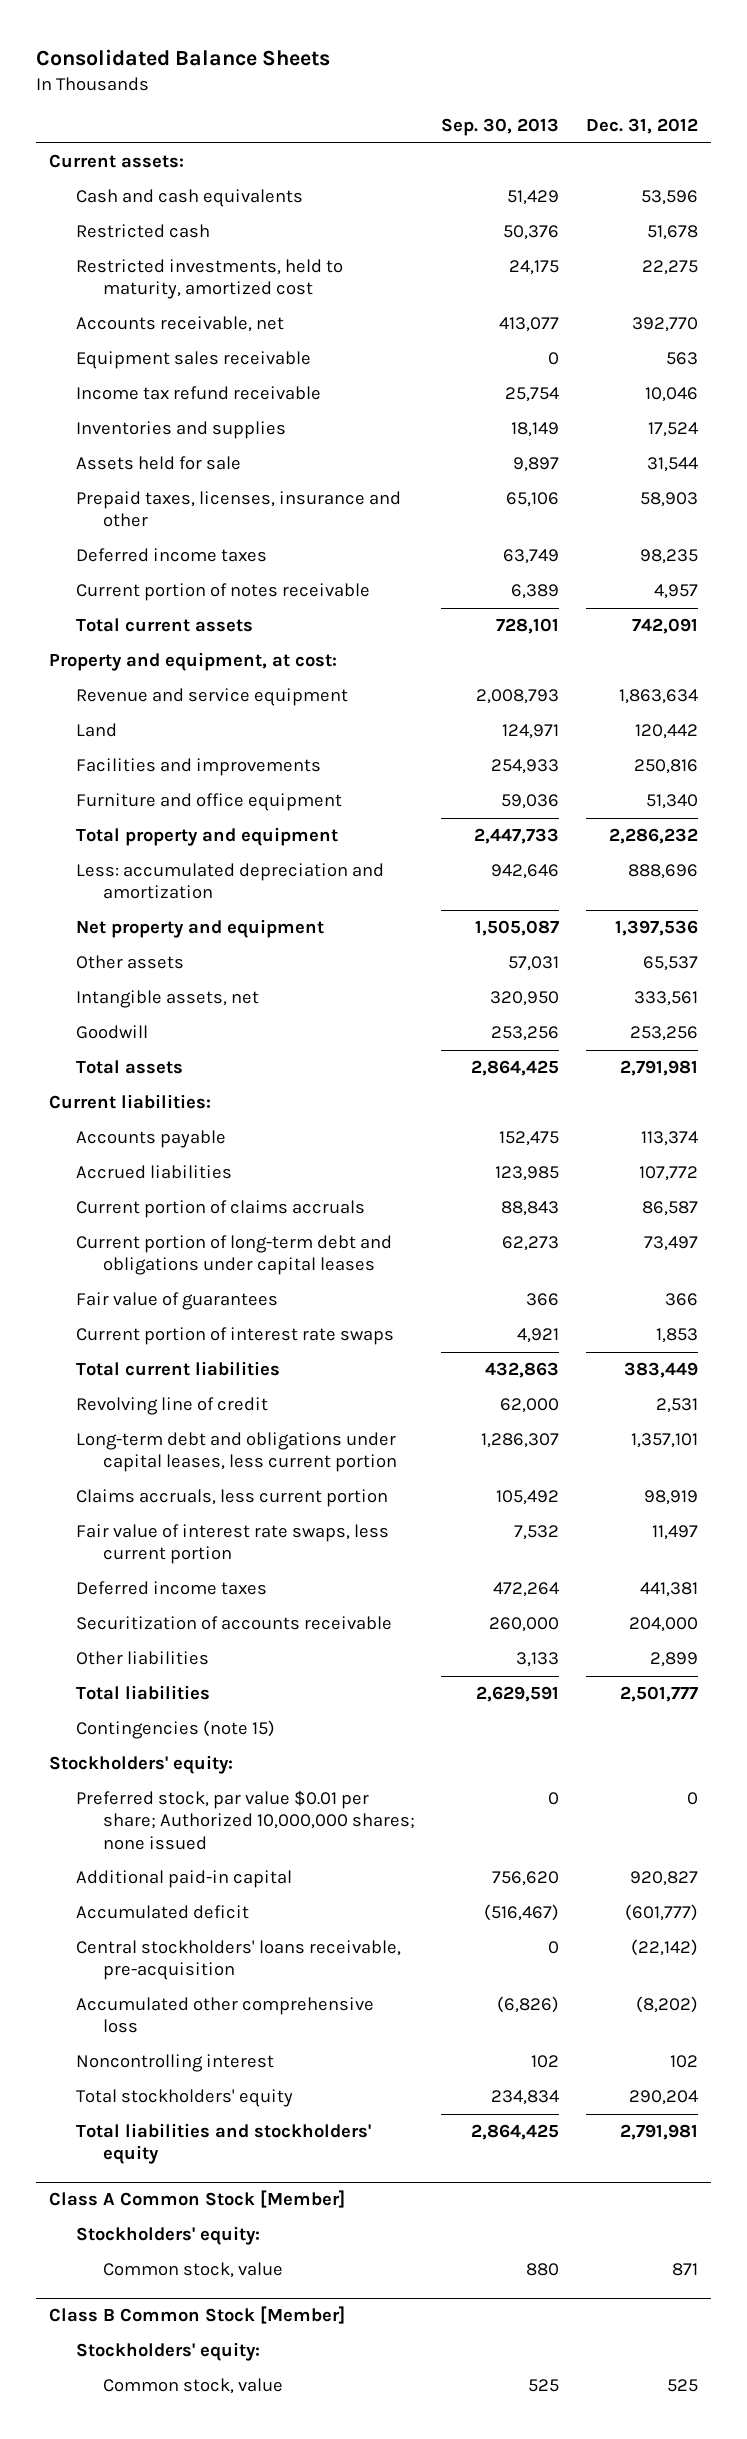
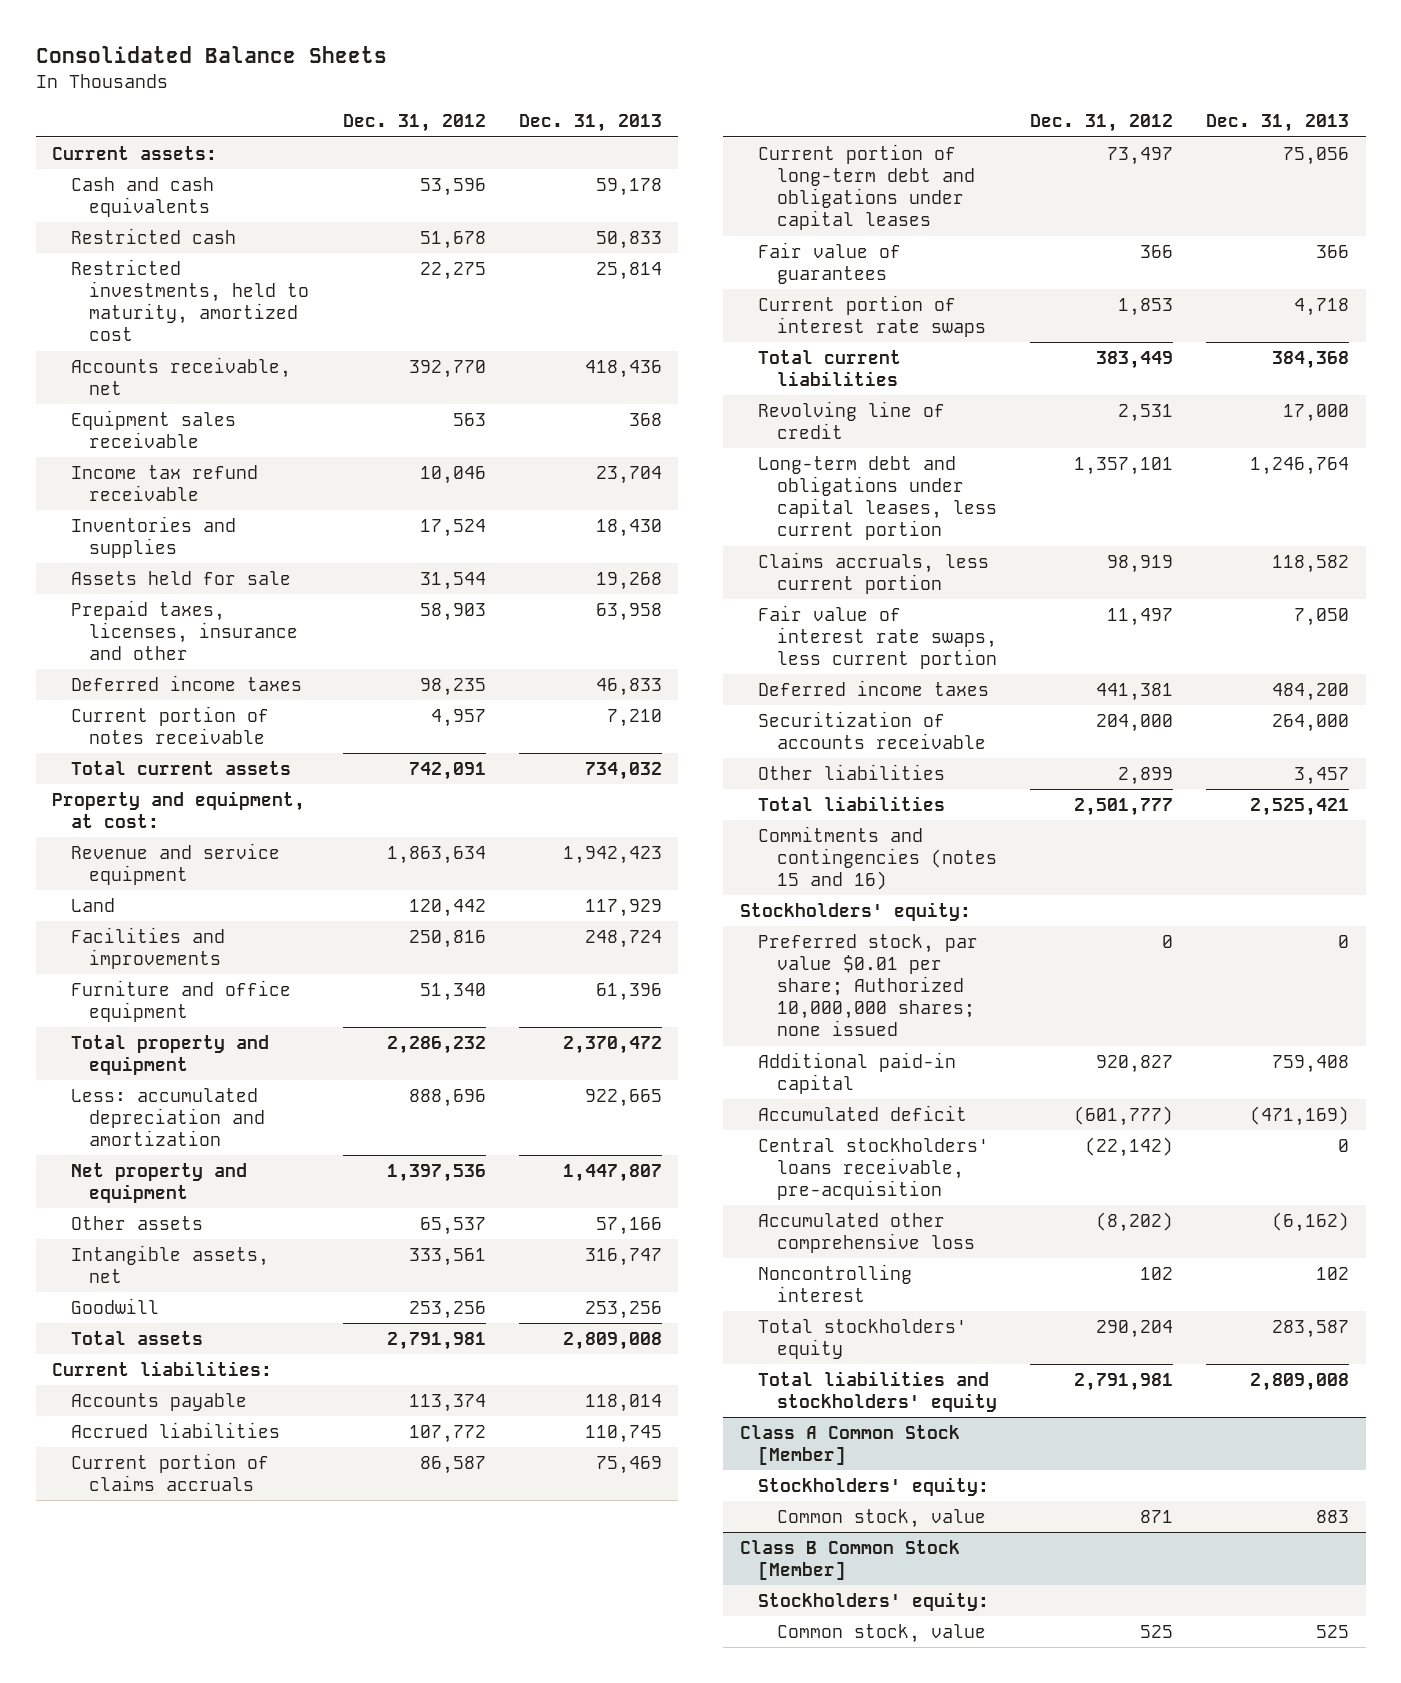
- | Sep. 30, 2013 | Dec. 31, 2012
+ | Dec. 31, 2012 | Dec. 31, 2013
- Contingencies (note 15)
+ Commitments and contingencies (notes 15 and 16)

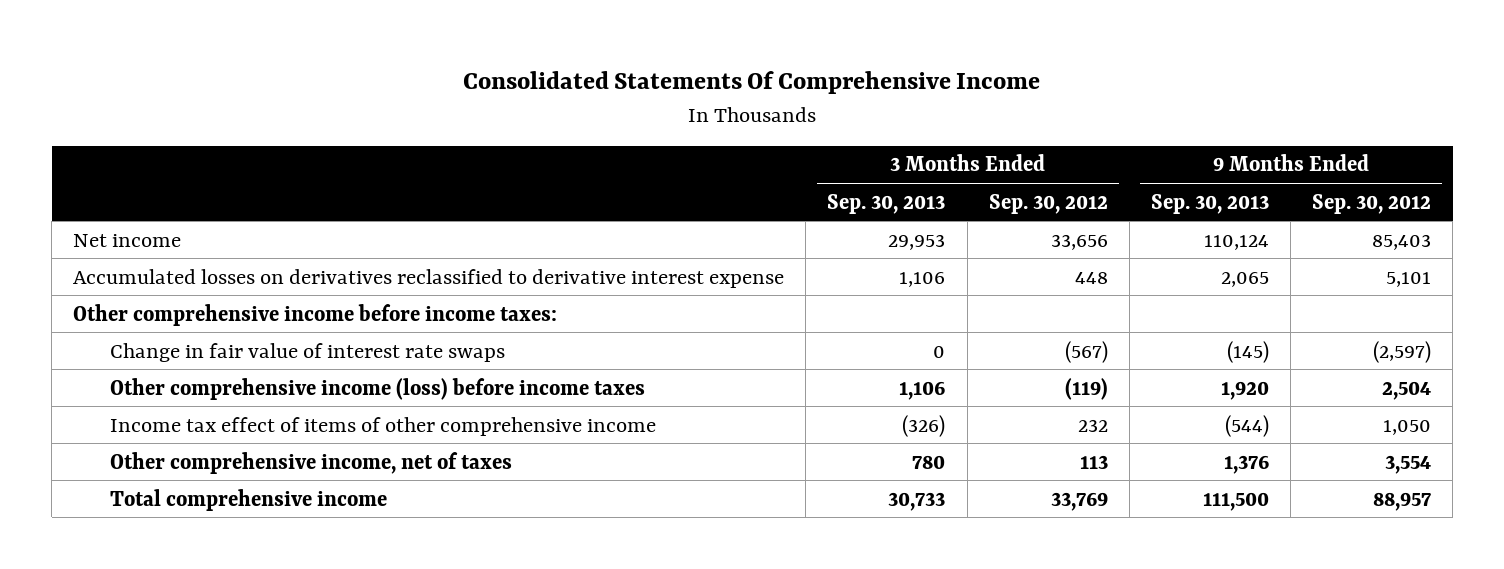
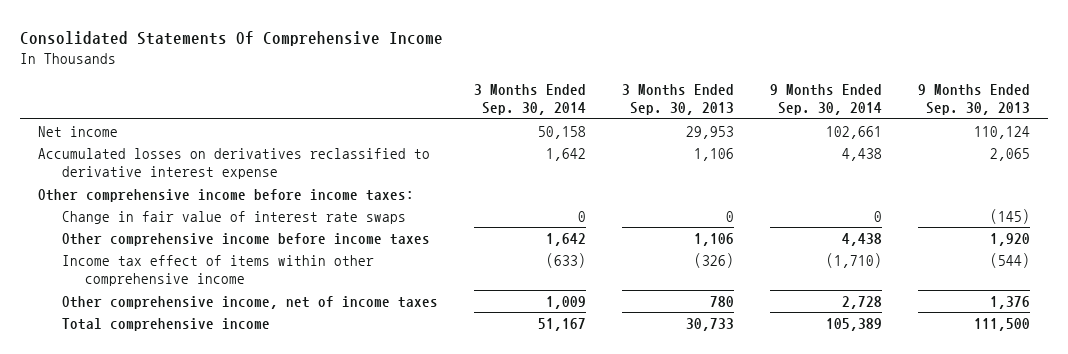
- | 3 Months Ended Sep. 30, 2013 | 3 Months Ended Sep. 30, 2012 | 9 Months Ended Sep. 30, 2013 | 9 Months Ended Sep. 30, 2012
+ | 3 Months Ended Sep. 30, 2014 | 3 Months Ended Sep. 30, 2013 | 9 Months Ended Sep. 30, 2014 | 9 Months Ended Sep. 30, 2013
- Other comprehensive income (loss) before income taxes | 1,106 | (119) | 1,920 | 2,504
- Income tax effect of items of other comprehensive income | (326) | 232 | (544) | 1,050
- Other comprehensive income, net of taxes | 780 | 113 | 1,376 | 3,554
+ Other comprehensive income before income taxes | 1,642 | 1,106 | 4,438 | 1,920
+ Income tax effect of items within other comprehensive income | (633) | (326) | (1,710) | (544)
+ Other comprehensive income, net of income taxes | 1,009 | 780 | 2,728 | 1,376

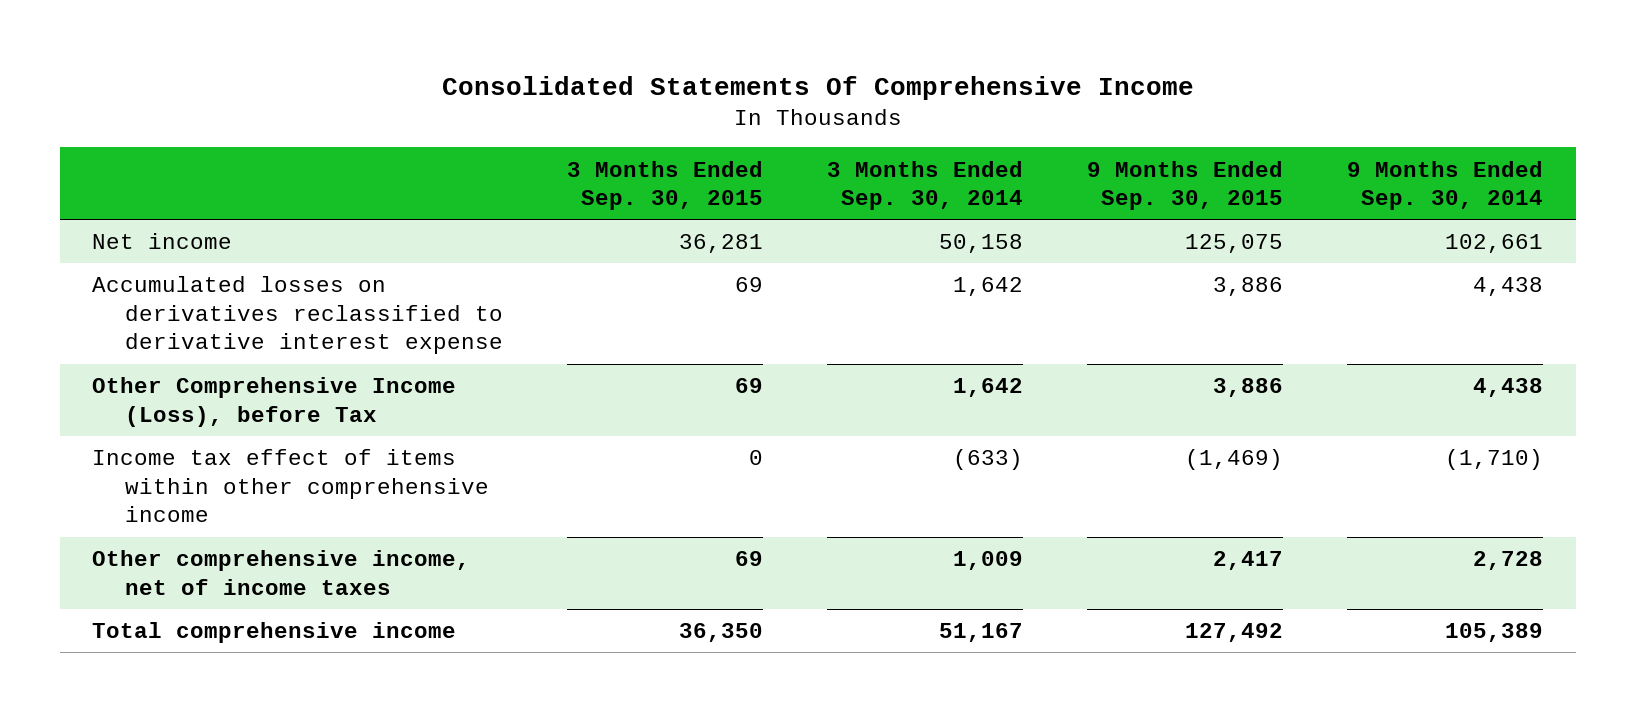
- | 3 Months Ended Sep. 30, 2014 | 3 Months Ended Sep. 30, 2013 | 9 Months Ended Sep. 30, 2014 | 9 Months Ended Sep. 30, 2013
+ | 3 Months Ended Sep. 30, 2015 | 3 Months Ended Sep. 30, 2014 | 9 Months Ended Sep. 30, 2015 | 9 Months Ended Sep. 30, 2014
- Other comprehensive income before income taxes:
- Change in fair value of interest rate swaps | 0 | 0 | 0 | (145)
- Other comprehensive income before income taxes | 1,642 | 1,106 | 4,438 | 1,920
+ Other Comprehensive Income (Loss), before Tax | 69 | 1,642 | 3,886 | 4,438

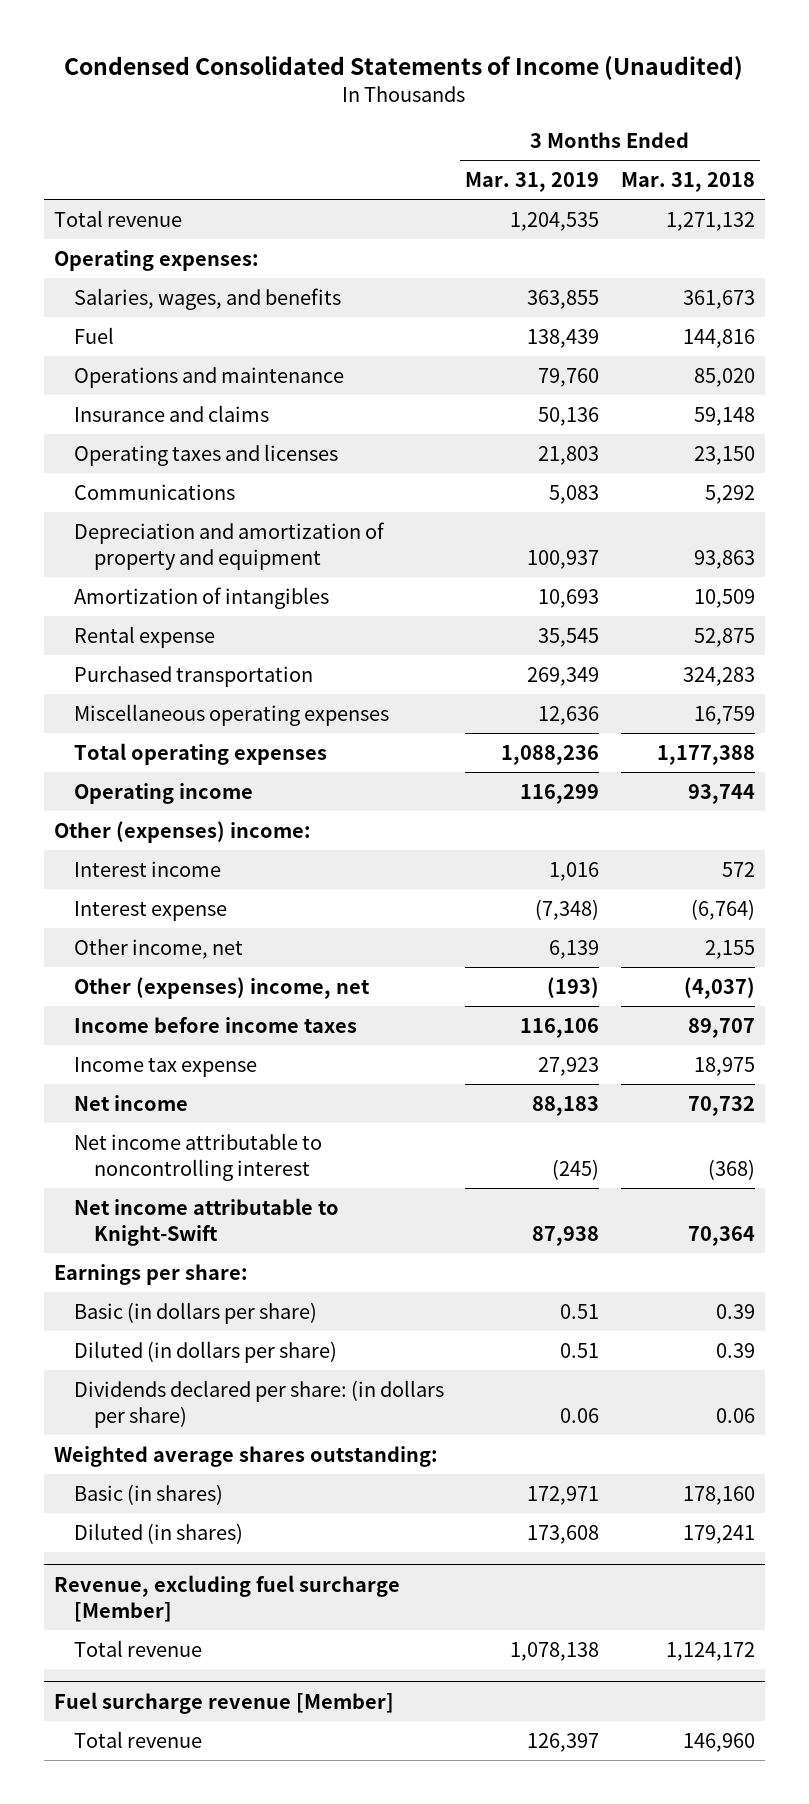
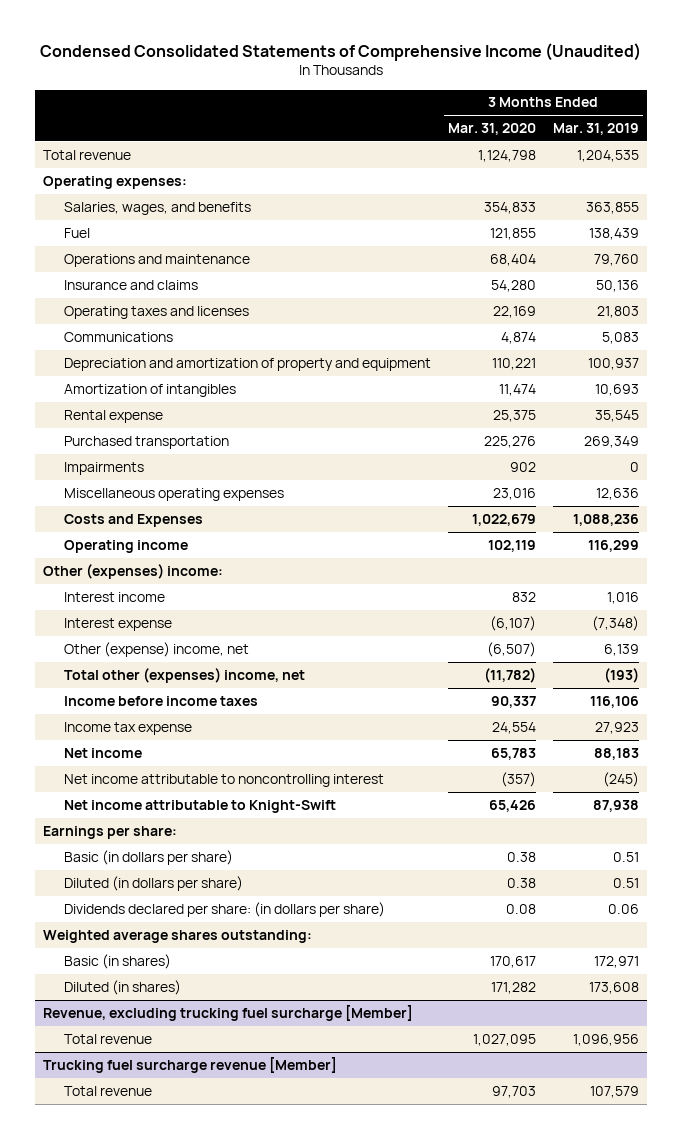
- Condensed Consolidated Statements of Income (Unaudited)
+ Condensed Consolidated Statements of Comprehensive Income (Unaudited)
- | 3 Months Ended Mar. 31, 2019 | 3 Months Ended Mar. 31, 2018
+ | 3 Months Ended Mar. 31, 2020 | 3 Months Ended Mar. 31, 2019
+ Impairments | 902 | 0
- Total operating expenses | 1,088,236 | 1,177,388
+ Costs and Expenses | 1,022,679 | 1,088,236
- Other income, net | 6,139 | 2,155
- Other (expenses) income, net | (193) | (4,037)
+ Other (expense) income, net | (6,507) | 6,139
+ Total other (expenses) income, net | (11,782) | (193)
- Revenue, excluding fuel surcharge [Member]
- Total revenue | 1,078,138 | 1,124,172
- Fuel surcharge revenue [Member]
- Total revenue | 126,397 | 146,960
+ Revenue, excluding trucking fuel surcharge [Member]
+ Total revenue | 1,027,095 | 1,096,956
+ Trucking fuel surcharge revenue [Member]
+ Total revenue | 97,703 | 107,579

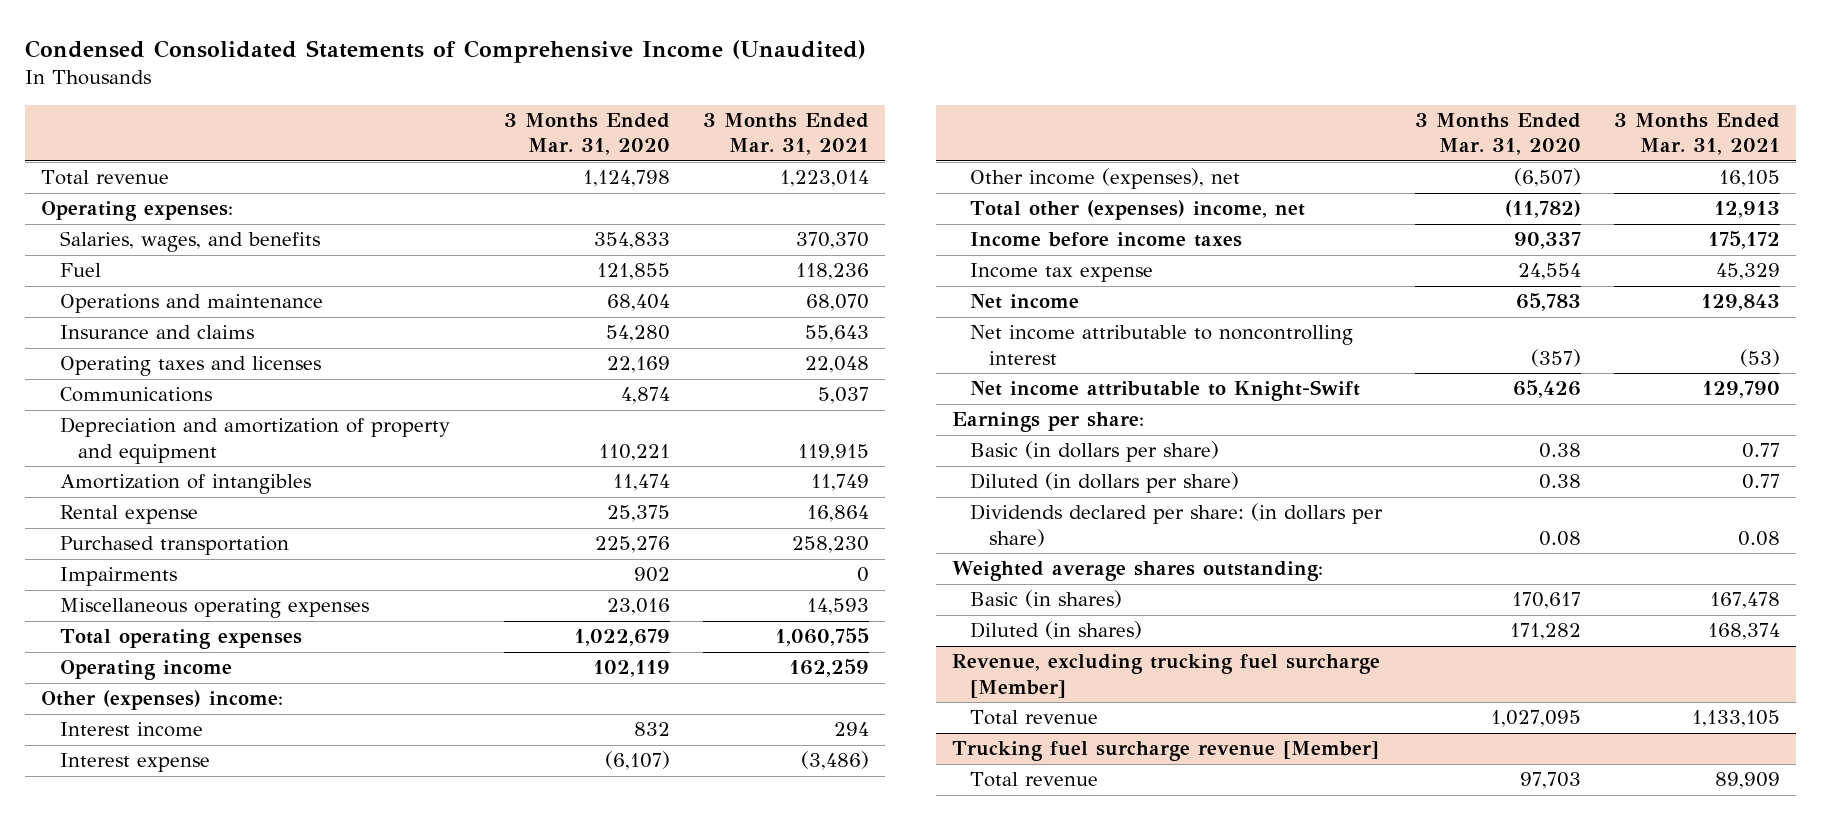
- | 3 Months Ended Mar. 31, 2020 | 3 Months Ended Mar. 31, 2019
+ | 3 Months Ended Mar. 31, 2020 | 3 Months Ended Mar. 31, 2021
- Costs and Expenses | 1,022,679 | 1,088,236
+ Total operating expenses | 1,022,679 | 1,060,755
- Other (expense) income, net | (6,507) | 6,139
+ Other income (expenses), net | (6,507) | 16,105

